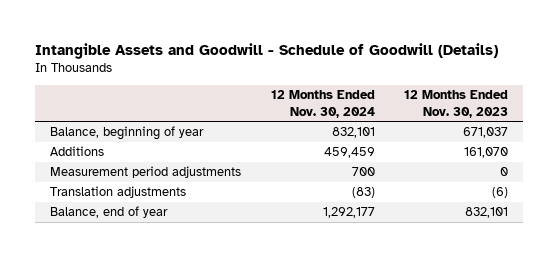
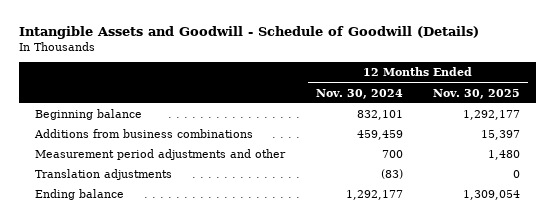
- | 12 Months Ended Nov. 30, 2024 | 12 Months Ended Nov. 30, 2023
+ | 12 Months Ended Nov. 30, 2024 | 12 Months Ended Nov. 30, 2025
- Balance, beginning of year | 832,101 | 671,037
- Additions | 459,459 | 161,070
- Measurement period adjustments | 700 | 0
+ Beginning balance | 832,101 | 1,292,177
+ Additions from business combinations | 459,459 | 15,397
+ Measurement period adjustments and other | 700 | 1,480
- Balance, end of year | 1,292,177 | 832,101
+ Ending balance | 1,292,177 | 1,309,054

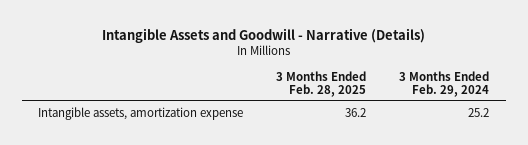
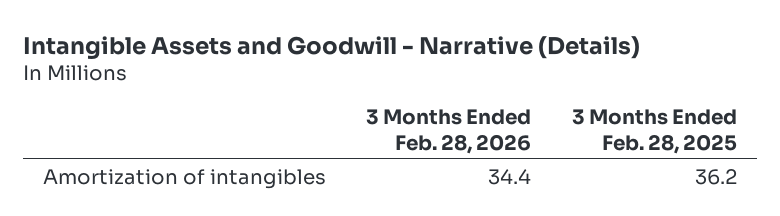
- | 3 Months Ended Feb. 28, 2025 | 3 Months Ended Feb. 29, 2024
+ | 3 Months Ended Feb. 28, 2026 | 3 Months Ended Feb. 28, 2025
- Intangible assets, amortization expense | 36.2 | 25.2
+ Amortization of intangibles | 34.4 | 36.2

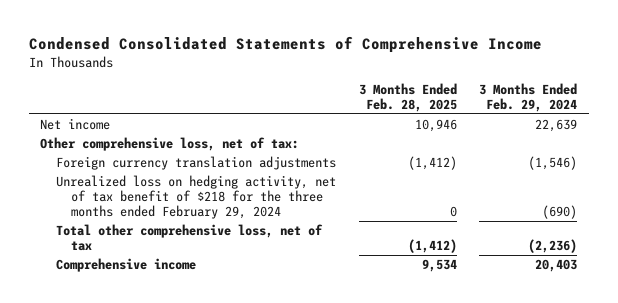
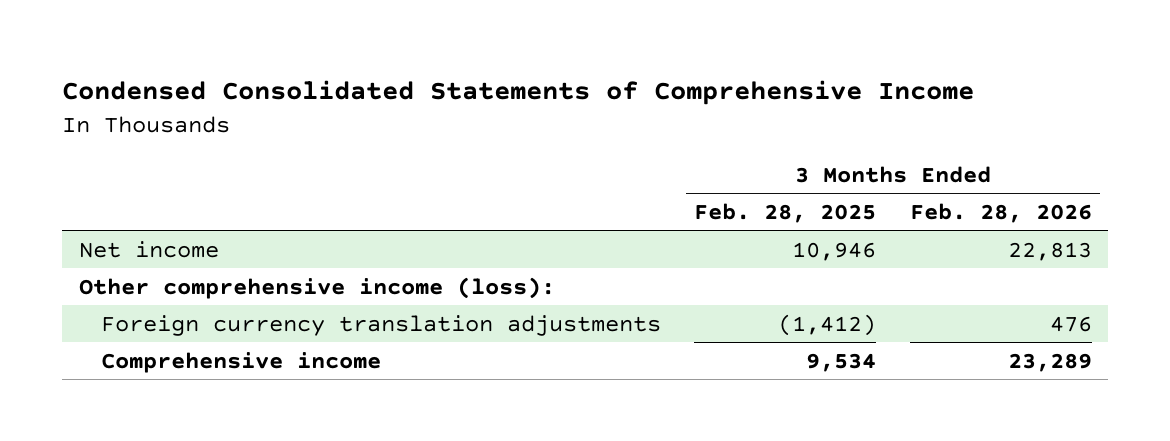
- | 3 Months Ended Feb. 28, 2025 | 3 Months Ended Feb. 29, 2024
+ | 3 Months Ended Feb. 28, 2025 | 3 Months Ended Feb. 28, 2026
- Other comprehensive loss, net of tax:
+ Other comprehensive income (loss):
- Unrealized loss on hedging activity, net of tax benefit of $218 for the three months ended February 29, 2024 | 0 | (690)
- Total other comprehensive loss, net of tax | (1,412) | (2,236)

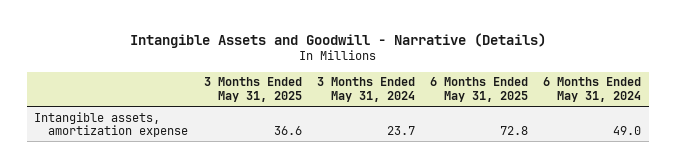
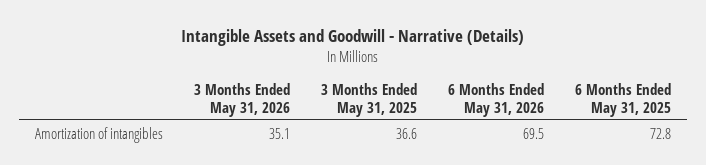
- | 3 Months Ended May 31, 2025 | 3 Months Ended May 31, 2024 | 6 Months Ended May 31, 2025 | 6 Months Ended May 31, 2024
+ | 3 Months Ended May 31, 2026 | 3 Months Ended May 31, 2025 | 6 Months Ended May 31, 2026 | 6 Months Ended May 31, 2025
- Intangible assets, amortization expense | 36.6 | 23.7 | 72.8 | 49.0
+ Amortization of intangibles | 35.1 | 36.6 | 69.5 | 72.8

